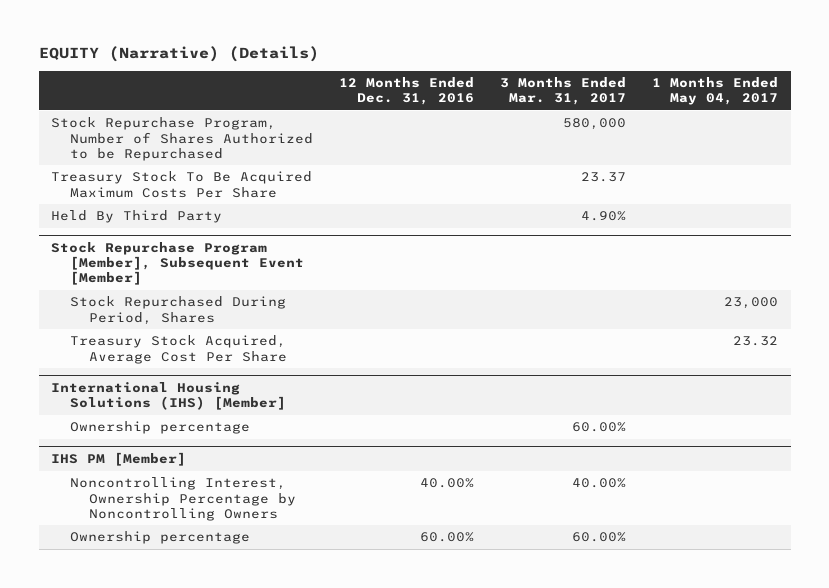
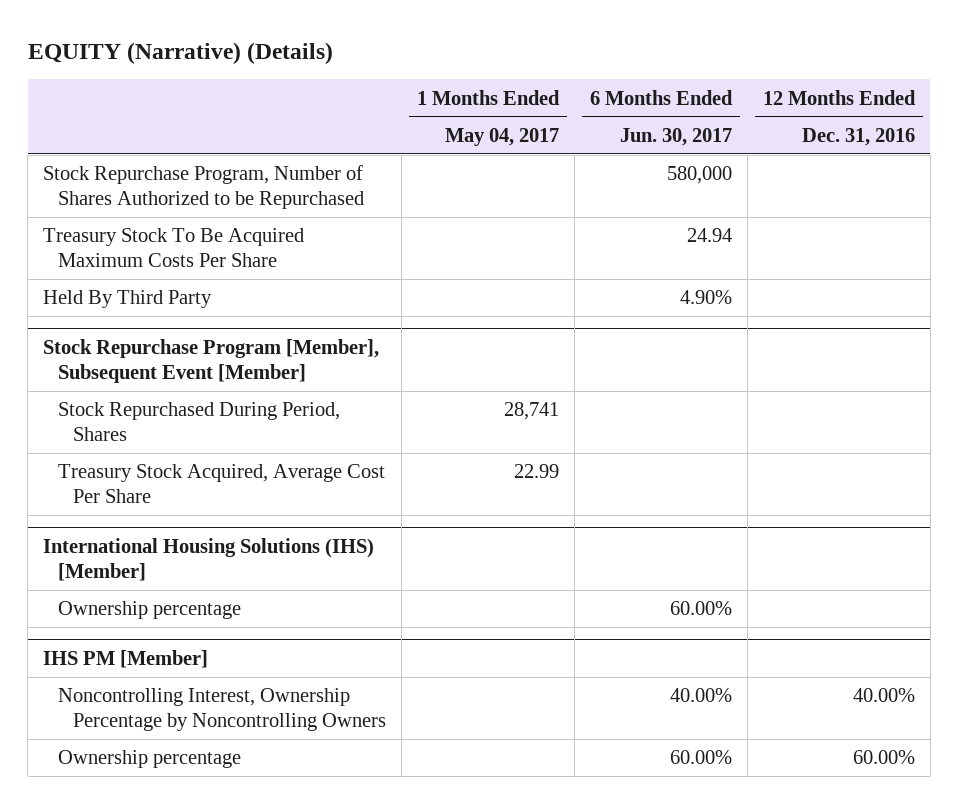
- | 12 Months Ended Dec. 31, 2016 | 3 Months Ended Mar. 31, 2017 | 1 Months Ended May 04, 2017
+ | 1 Months Ended May 04, 2017 | 6 Months Ended Jun. 30, 2017 | 12 Months Ended Dec. 31, 2016
@ Stock Repurchase Program [Member], Subsequent Event [Member]
- Stock Repurchased During Period, Shares | | | 23,000
- Treasury Stock Acquired, Average Cost Per Share | | | 23.32
+ Stock Repurchased During Period, Shares | 28,741 | |
+ Treasury Stock Acquired, Average Cost Per Share | 22.99 | |

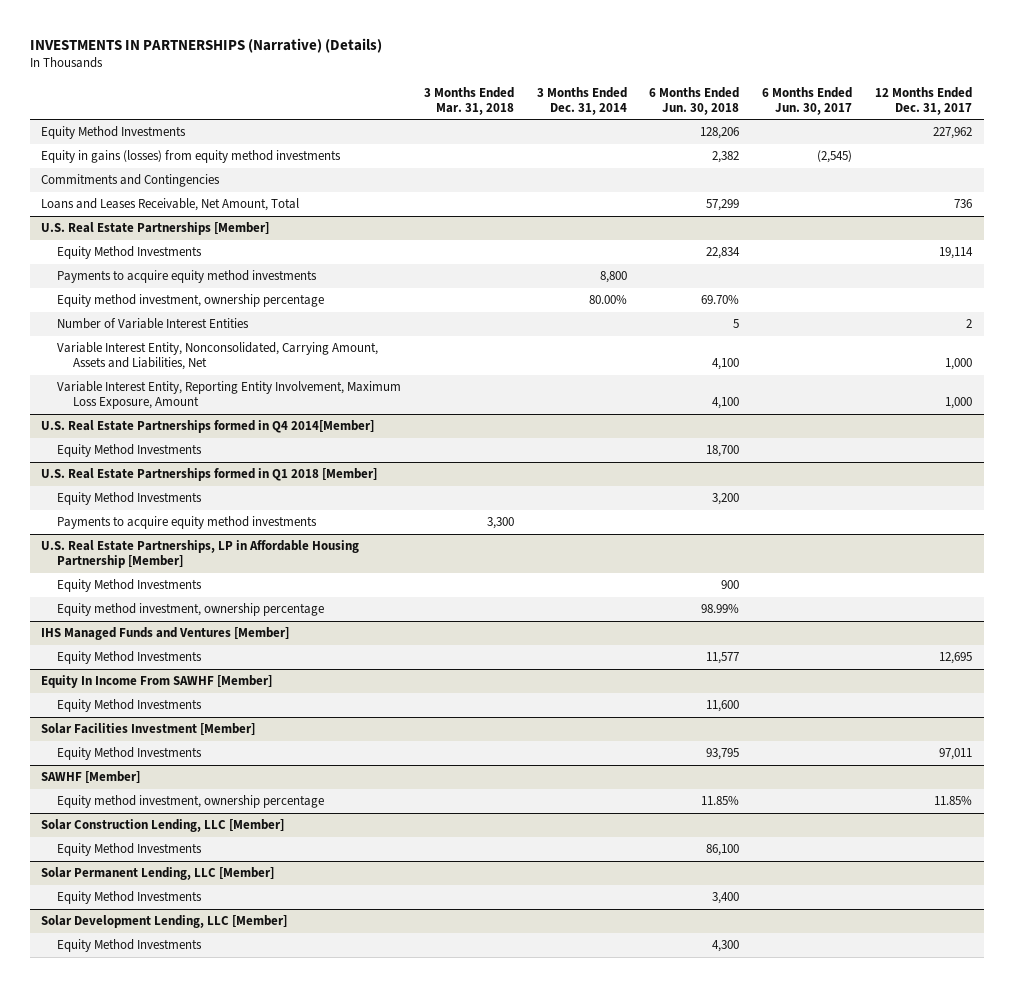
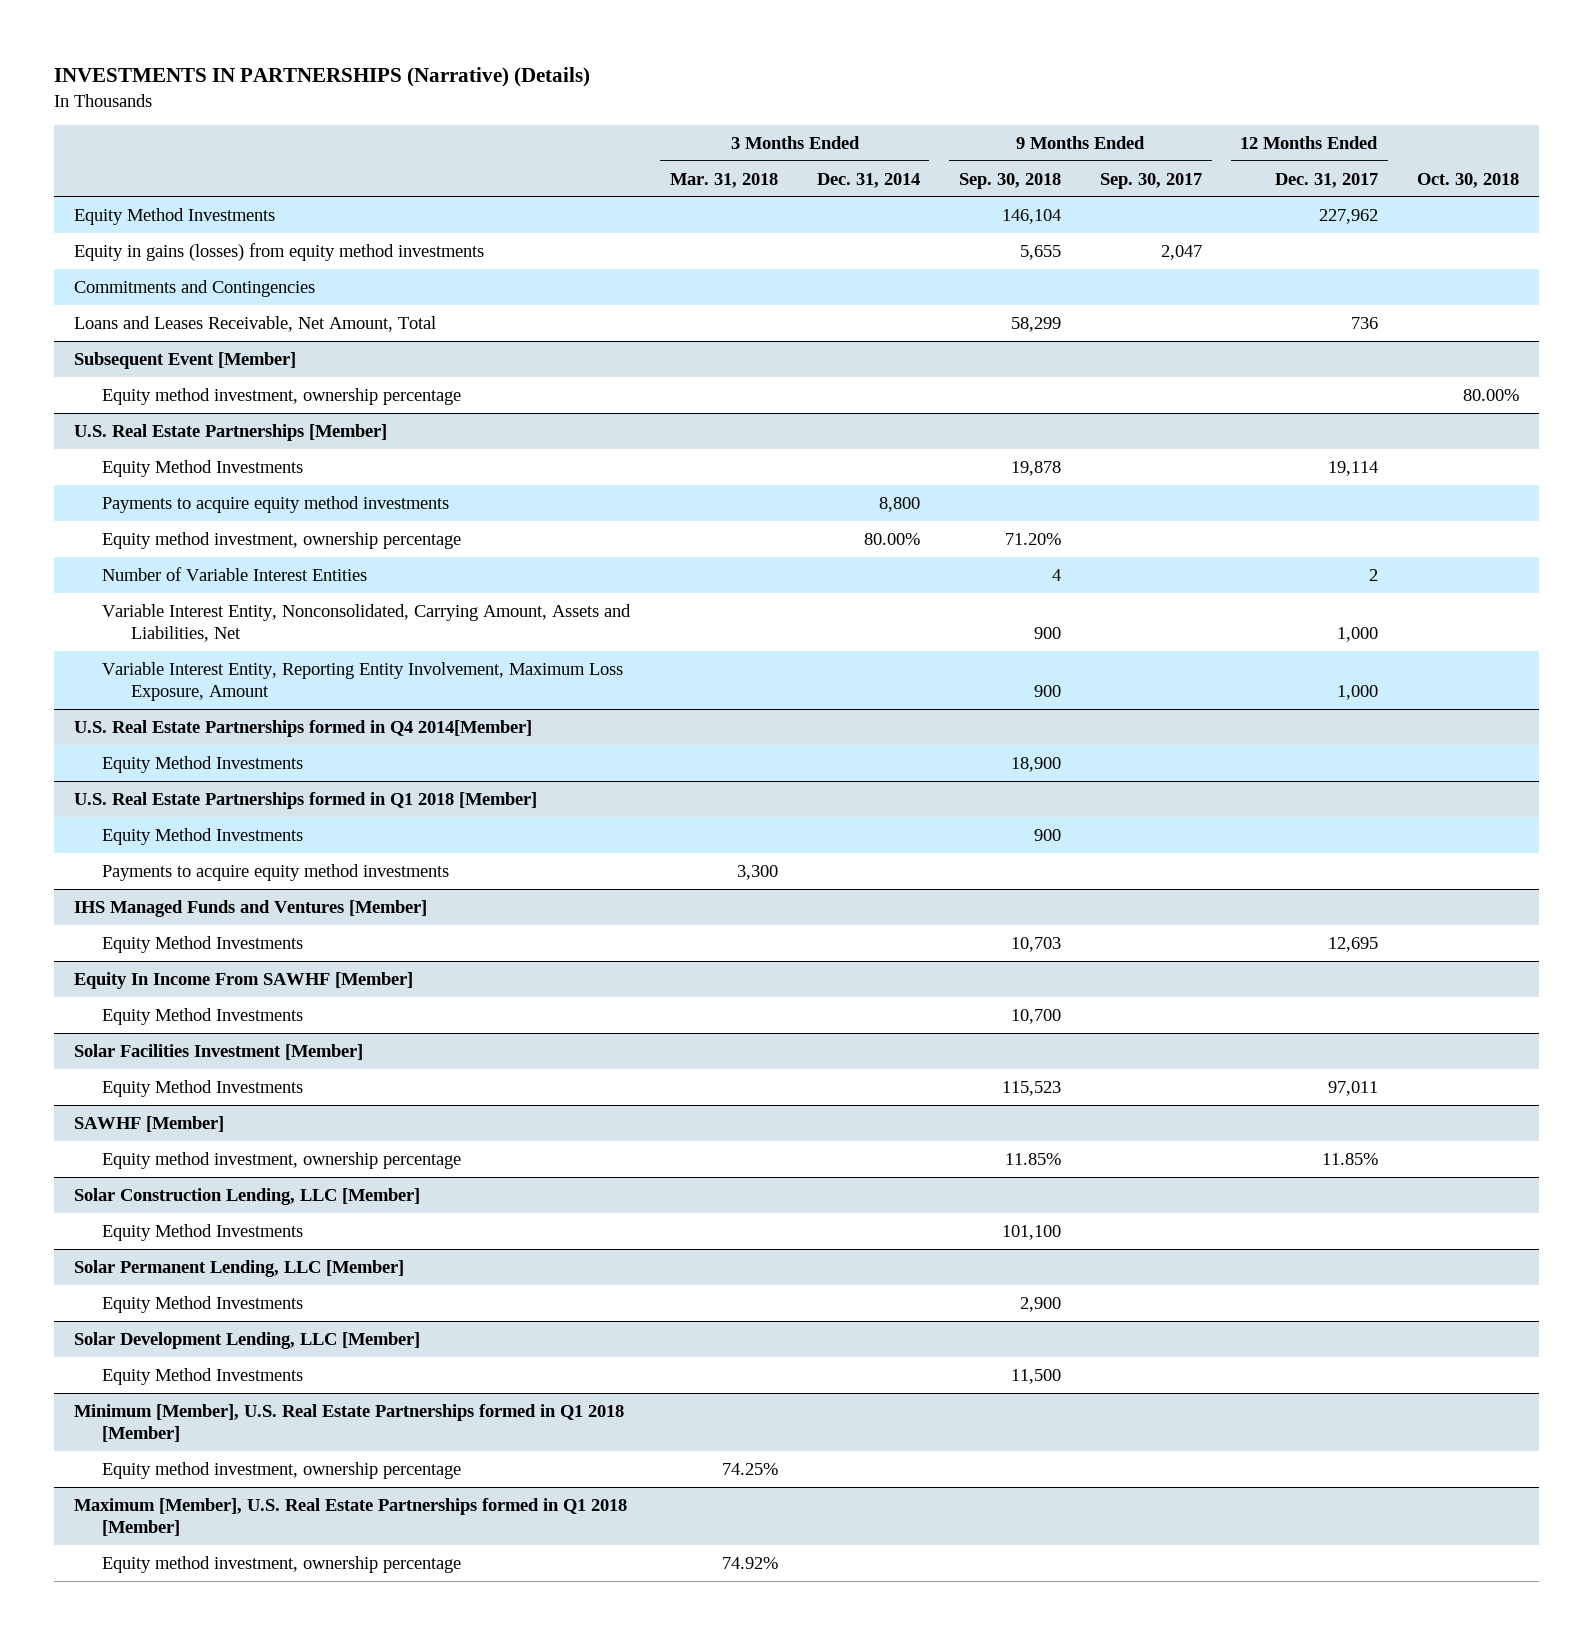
- | 3 Months Ended Mar. 31, 2018 | 3 Months Ended Dec. 31, 2014 | 6 Months Ended Jun. 30, 2018 | 6 Months Ended Jun. 30, 2017 | 12 Months Ended Dec. 31, 2017
+ | 3 Months Ended Mar. 31, 2018 | 3 Months Ended Dec. 31, 2014 | 9 Months Ended Sep. 30, 2018 | 9 Months Ended Sep. 30, 2017 | 12 Months Ended Dec. 31, 2017 | Oct. 30, 2018
+ Subsequent Event [Member]
+ Equity method investment, ownership percentage | | | | | | 80.00%
- U.S. Real Estate Partnerships, LP in Affordable Housing Partnership [Member]
- Equity Method Investments | | | 900 | |
- Equity method investment, ownership percentage | | | 98.99% | |
+ Minimum [Member], U.S. Real Estate Partnerships formed in Q1 2018 [Member]
+ Equity method investment, ownership percentage | 74.25% | | | | |
+ Maximum [Member], U.S. Real Estate Partnerships formed in Q1 2018 [Member]
+ Equity method investment, ownership percentage | 74.92% | | | | |

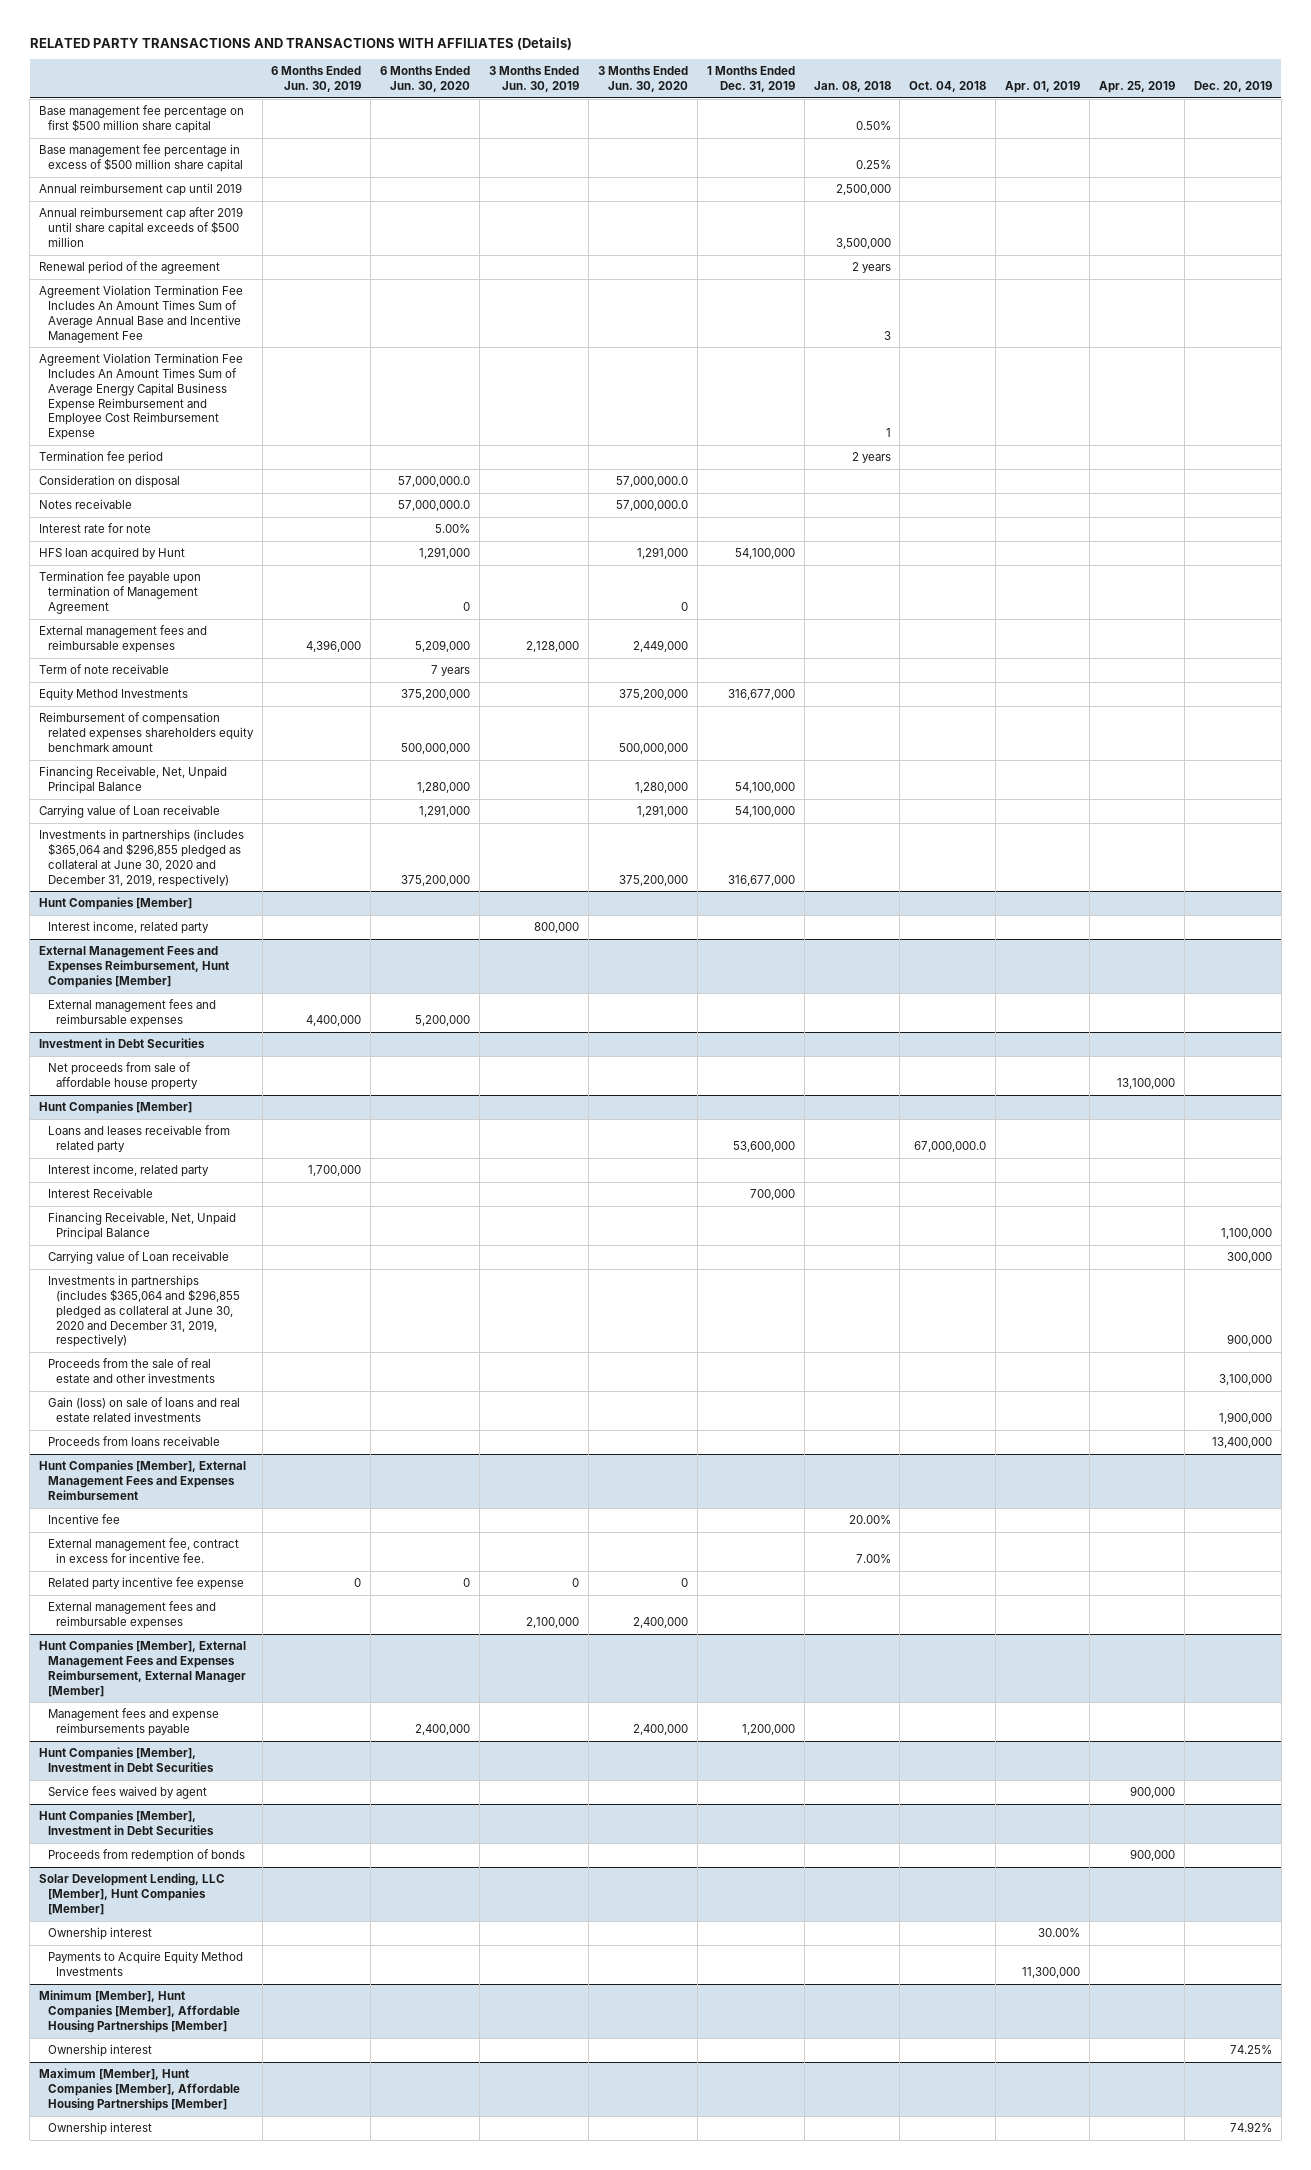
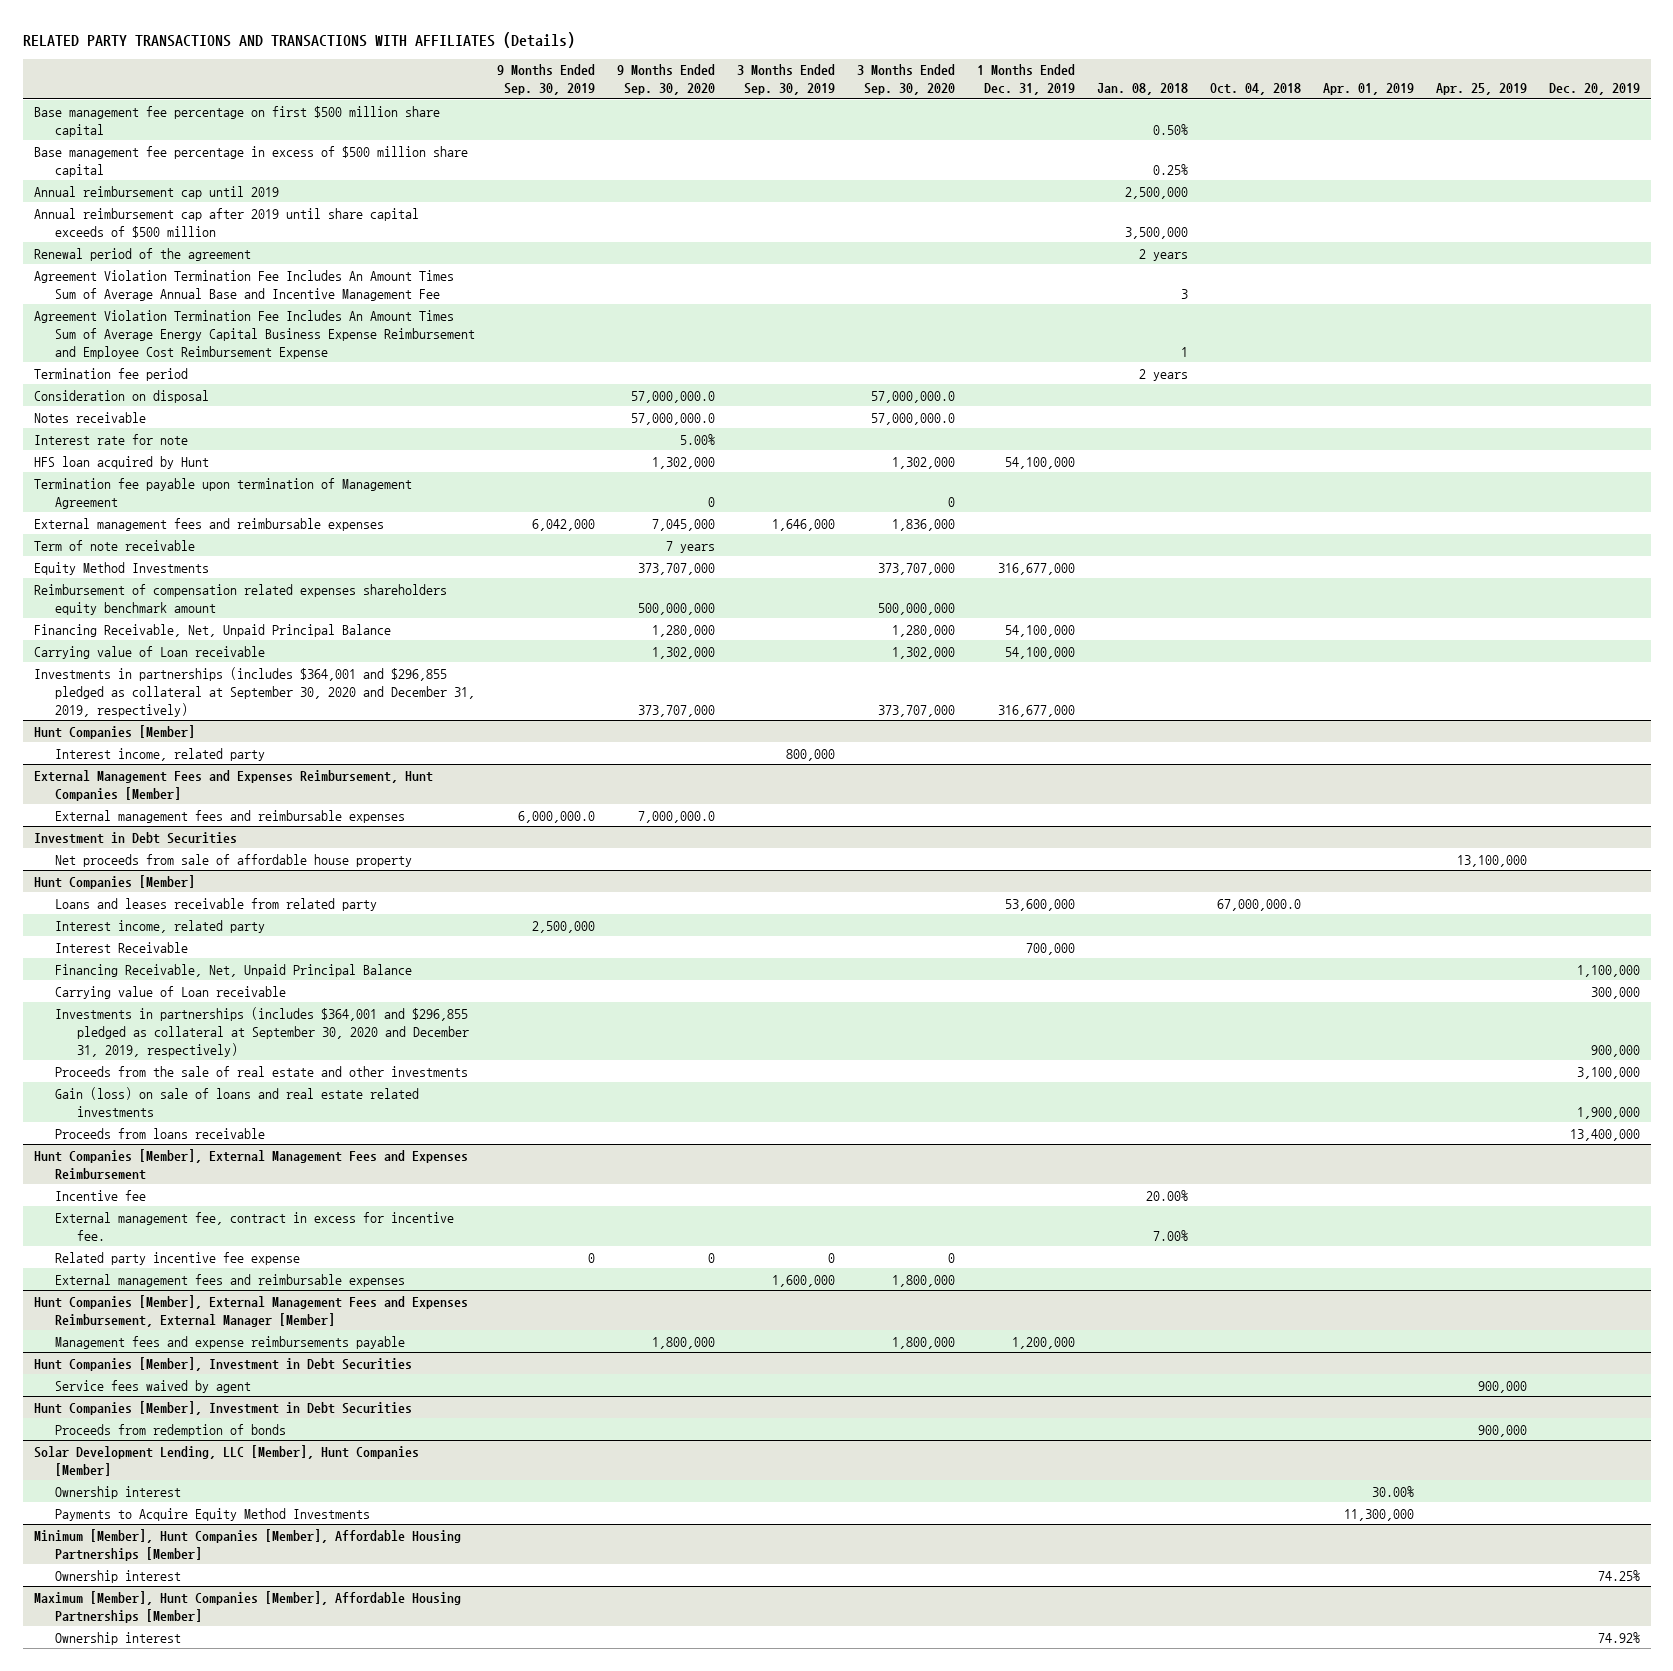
- | 6 Months Ended Jun. 30, 2019 | 6 Months Ended Jun. 30, 2020 | 3 Months Ended Jun. 30, 2019 | 3 Months Ended Jun. 30, 2020 | 1 Months Ended Dec. 31, 2019 | Jan. 08, 2018 | Oct. 04, 2018 | Apr. 01, 2019 | Apr. 25, 2019 | Dec. 20, 2019
+ | 9 Months Ended Sep. 30, 2019 | 9 Months Ended Sep. 30, 2020 | 3 Months Ended Sep. 30, 2019 | 3 Months Ended Sep. 30, 2020 | 1 Months Ended Dec. 31, 2019 | Jan. 08, 2018 | Oct. 04, 2018 | Apr. 01, 2019 | Apr. 25, 2019 | Dec. 20, 2019
- Investments in partnerships (includes $365,064 and $296,855 pledged as collateral at June 30, 2020 and December 31, 2019, respectively) | | 375,200,000 | | 375,200,000 | 316,677,000 | | | | |
+ Investments in partnerships (includes $364,001 and $296,855 pledged as collateral at September 30, 2020 and December 31, 2019, respectively) | | 373,707,000 | | 373,707,000 | 316,677,000 | | | | |
@ Hunt Companies [Member]
- Investments in partnerships (includes $365,064 and $296,855 pledged as collateral at June 30, 2020 and December 31, 2019, respectively) | | | | | | | | | | 900,000
+ Investments in partnerships (includes $364,001 and $296,855 pledged as collateral at September 30, 2020 and December 31, 2019, respectively) | | | | | | | | | | 900,000

